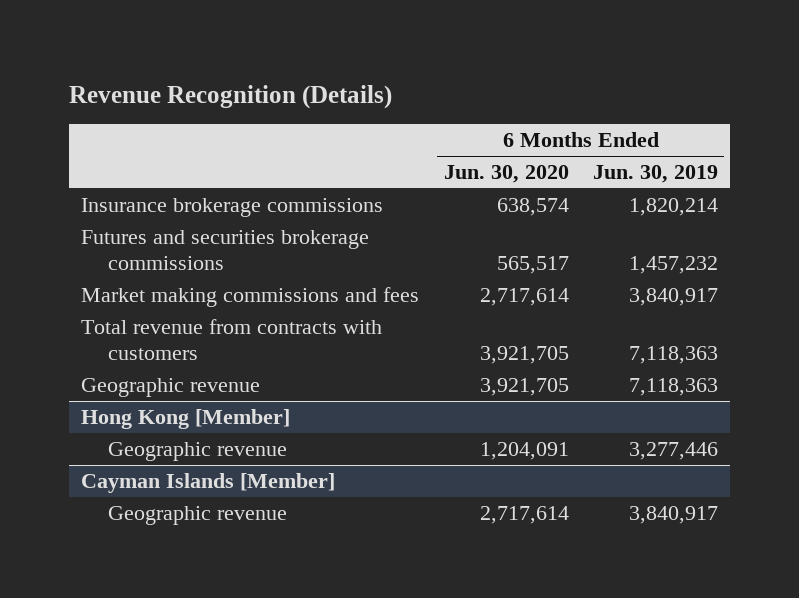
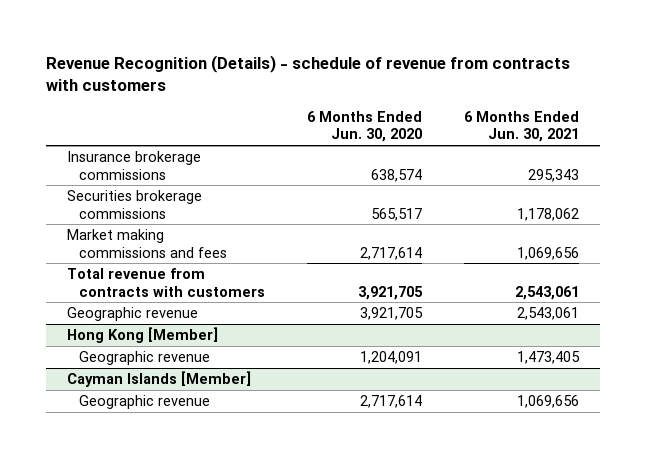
- Revenue Recognition (Details)
+ Revenue Recognition (Details) - schedule of revenue from contracts with customers
- | 6 Months Ended Jun. 30, 2020 | 6 Months Ended Jun. 30, 2019
+ | 6 Months Ended Jun. 30, 2020 | 6 Months Ended Jun. 30, 2021
- Futures and securities brokerage commissions | 565,517 | 1,457,232
+ Securities brokerage commissions | 565,517 | 1,178,062

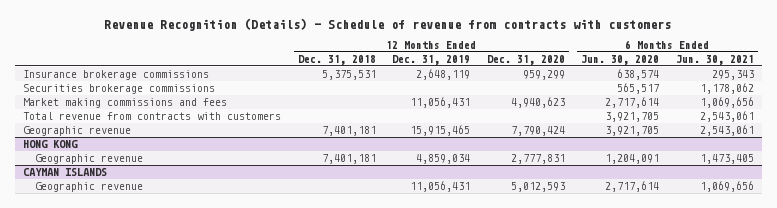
- Revenue Recognition (Details) - schedule of revenue from contracts with customers
+ Revenue Recognition (Details) - Schedule of revenue from contracts with customers
- | 6 Months Ended Jun. 30, 2020 | 6 Months Ended Jun. 30, 2021
+ | 12 Months Ended Dec. 31, 2018 | 12 Months Ended Dec. 31, 2019 | 12 Months Ended Dec. 31, 2020 | 6 Months Ended Jun. 30, 2020 | 6 Months Ended Jun. 30, 2021
- Hong Kong [Member]
+ HONG KONG
- Cayman Islands [Member]
+ CAYMAN ISLANDS

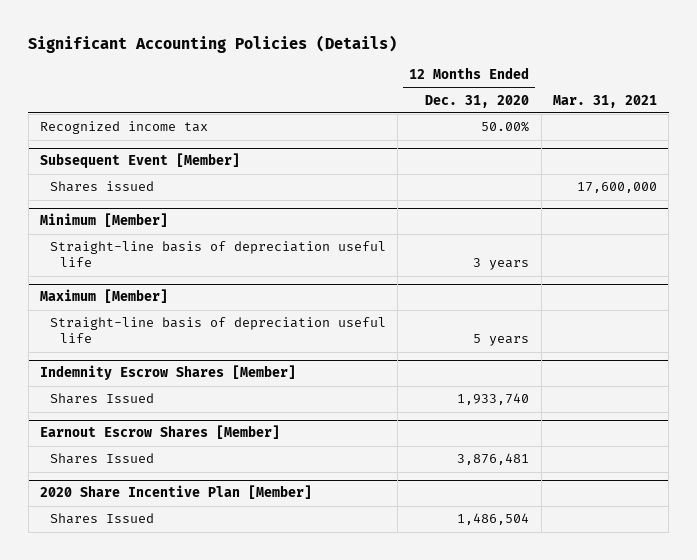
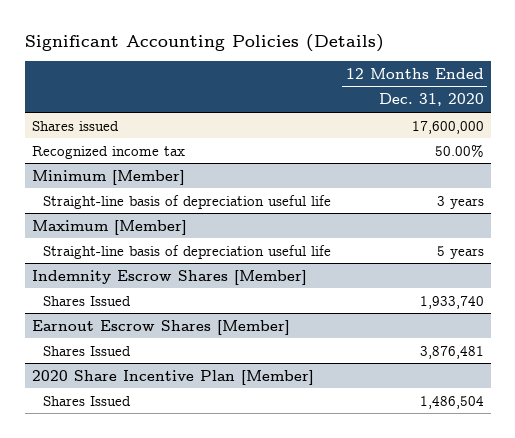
- | 12 Months Ended Dec. 31, 2020 | Mar. 31, 2021
+ | 12 Months Ended Dec. 31, 2020
+ Shares issued | 17,600,000
- Subsequent Event [Member]
- Shares issued | | 17,600,000

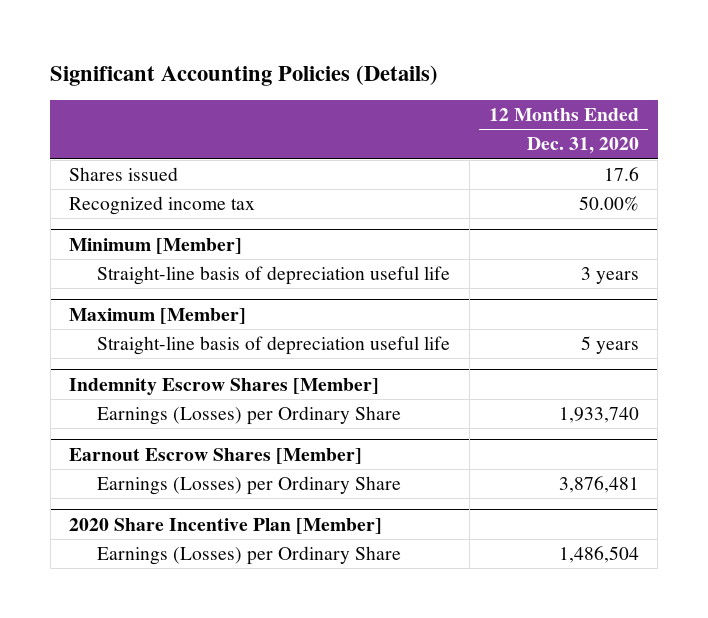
- Shares issued | 17,600,000
+ Shares issued | 17.6
@ Indemnity Escrow Shares [Member]
- Shares Issued | 1,933,740
+ Earnings (Losses) per Ordinary Share | 1,933,740
@ Earnout Escrow Shares [Member]
- Shares Issued | 3,876,481
+ Earnings (Losses) per Ordinary Share | 3,876,481
@ 2020 Share Incentive Plan [Member]
- Shares Issued | 1,486,504
+ Earnings (Losses) per Ordinary Share | 1,486,504

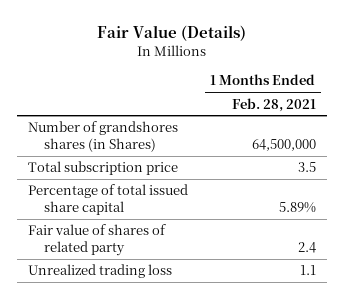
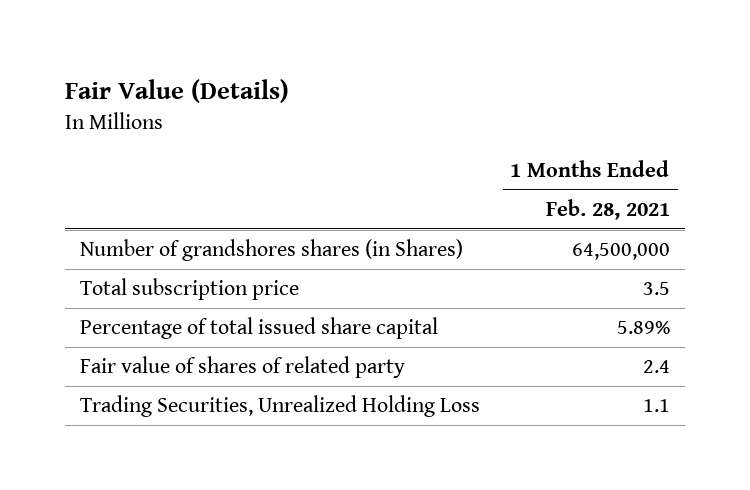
- Unrealized trading loss | 1.1
+ Trading Securities, Unrealized Holding Loss | 1.1

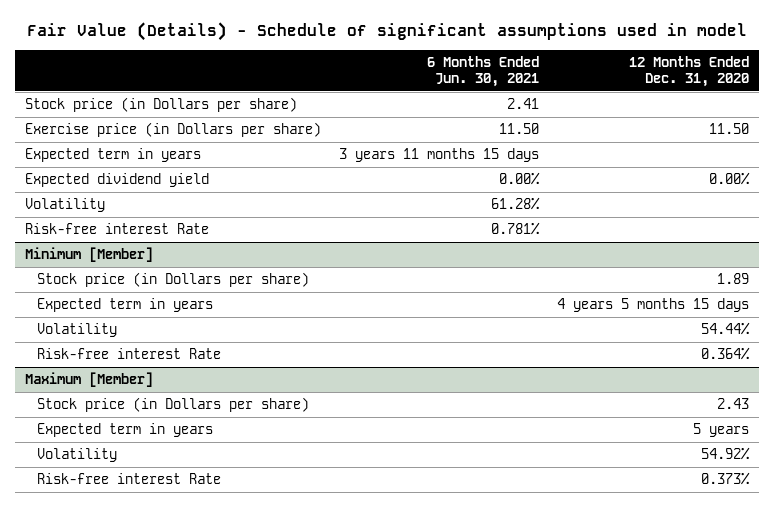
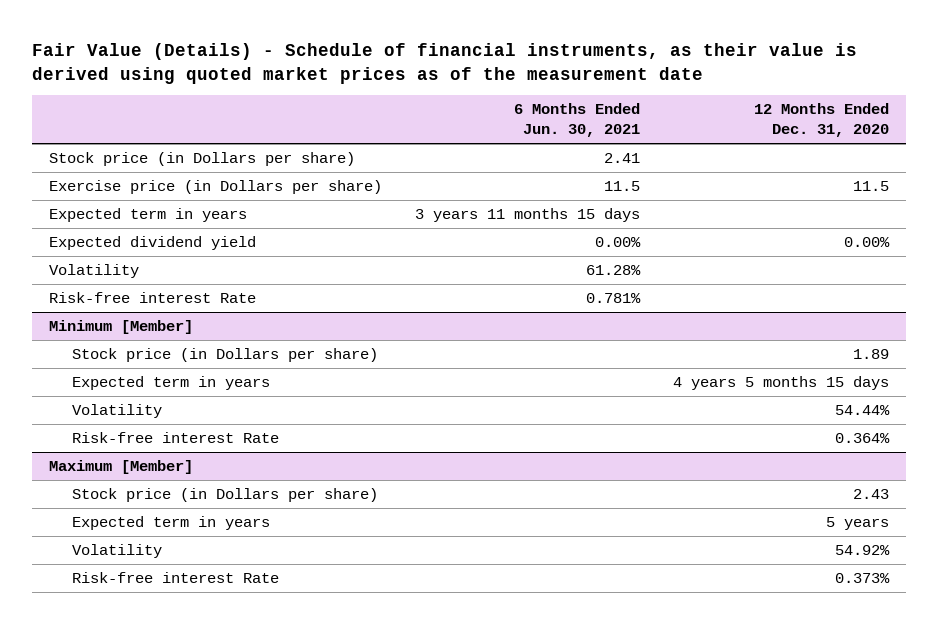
- Fair Value (Details) - Schedule of significant assumptions used in model
+ Fair Value (Details) - Schedule of financial instruments, as their value is derived using quoted market prices as of the measurement date
- Exercise price (in Dollars per share) | 11.50 | 11.50
+ Exercise price (in Dollars per share) | 11.5 | 11.5

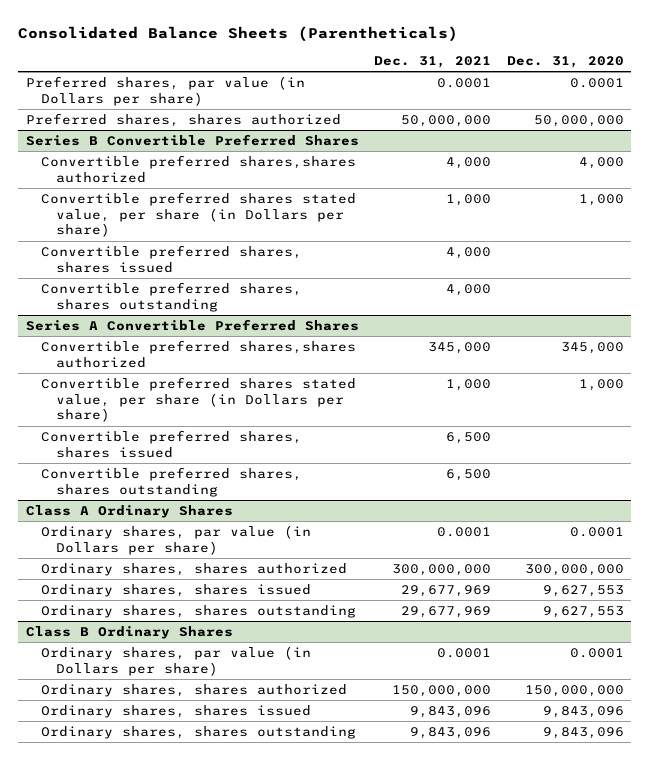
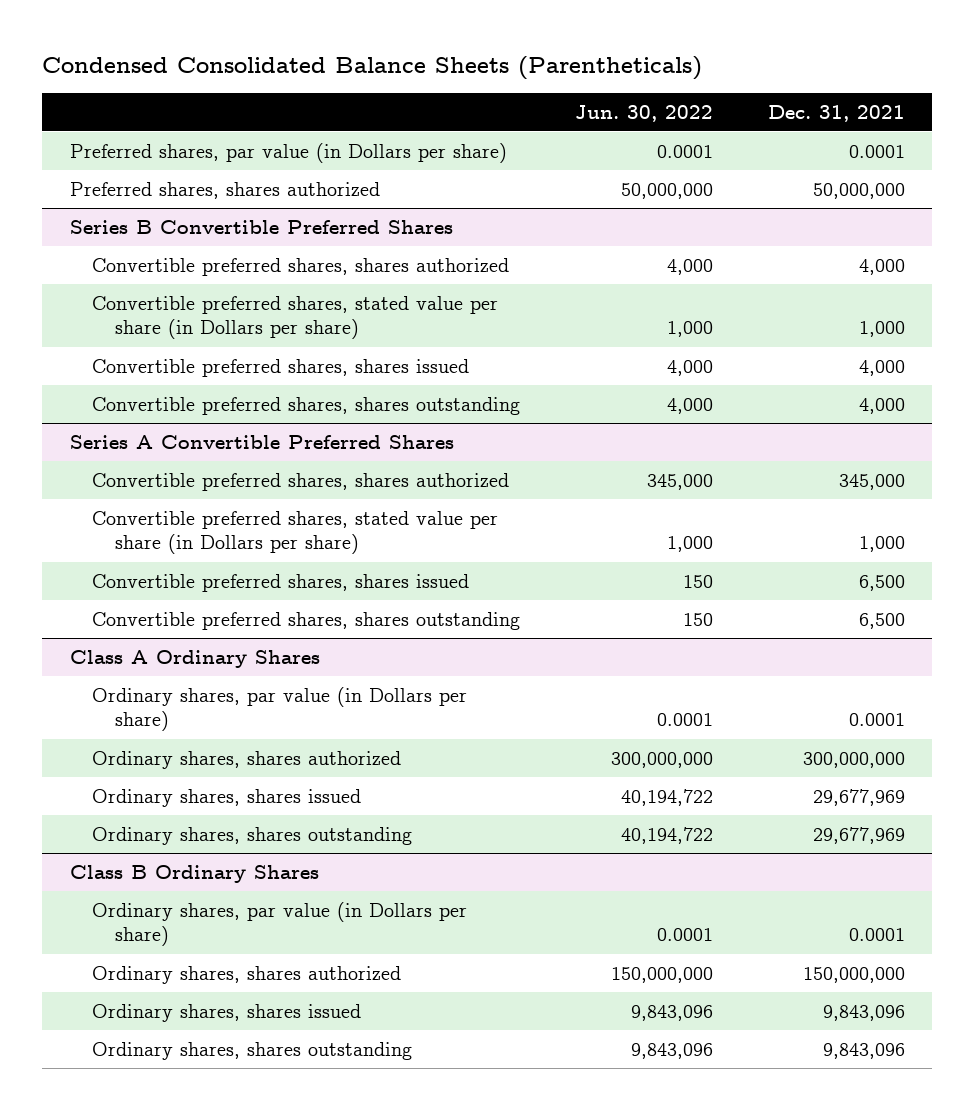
- Consolidated Balance Sheets (Parentheticals)
+ Condensed Consolidated Balance Sheets (Parentheticals)
- | Dec. 31, 2021 | Dec. 31, 2020
+ | Jun. 30, 2022 | Dec. 31, 2021
@ Series B Convertible Preferred Shares
- Convertible preferred shares,shares authorized | 4,000 | 4,000
- Convertible preferred shares stated value, per share (in Dollars per share) | 1,000 | 1,000
+ Convertible preferred shares, shares authorized | 4,000 | 4,000
+ Convertible preferred shares, stated value per share (in Dollars per share) | 1,000 | 1,000
@ Series A Convertible Preferred Shares
- Convertible preferred shares,shares authorized | 345,000 | 345,000
- Convertible preferred shares stated value, per share (in Dollars per share) | 1,000 | 1,000
+ Convertible preferred shares, shares authorized | 345,000 | 345,000
+ Convertible preferred shares, stated value per share (in Dollars per share) | 1,000 | 1,000

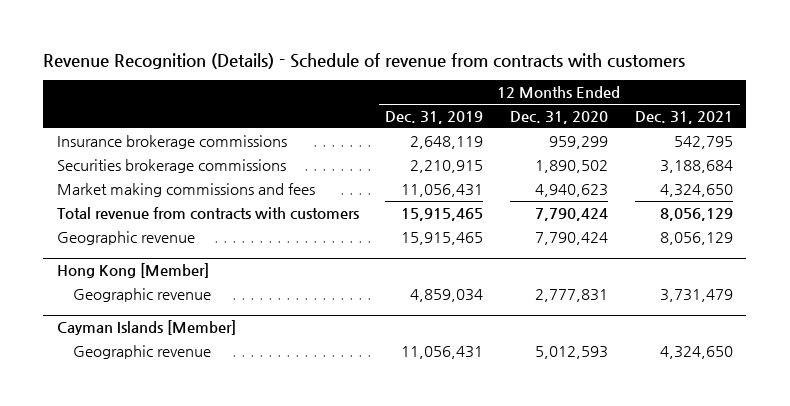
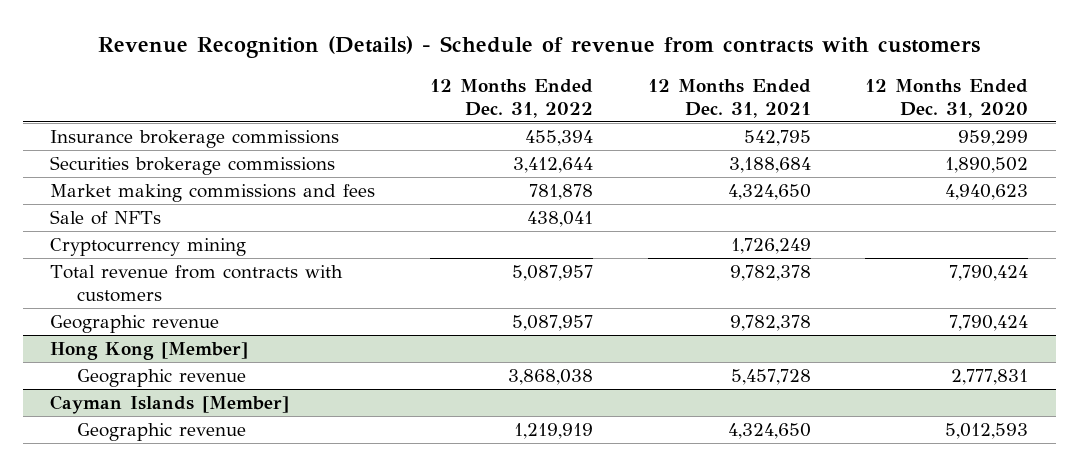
- | 12 Months Ended Dec. 31, 2019 | 12 Months Ended Dec. 31, 2020 | 12 Months Ended Dec. 31, 2021
+ | 12 Months Ended Dec. 31, 2022 | 12 Months Ended Dec. 31, 2021 | 12 Months Ended Dec. 31, 2020
- Total revenue from contracts with customers | 15,915,465 | 7,790,424 | 8,056,129
- Geographic revenue | 15,915,465 | 7,790,424 | 8,056,129
+ Sale of NFTs | 438,041 | |
+ Cryptocurrency mining | | 1,726,249 |
+ Total revenue from contracts with customers | 5,087,957 | 9,782,378 | 7,790,424
+ Geographic revenue | 5,087,957 | 9,782,378 | 7,790,424
@ Hong Kong [Member]
- Geographic revenue | 4,859,034 | 2,777,831 | 3,731,479
+ Geographic revenue | 3,868,038 | 5,457,728 | 2,777,831

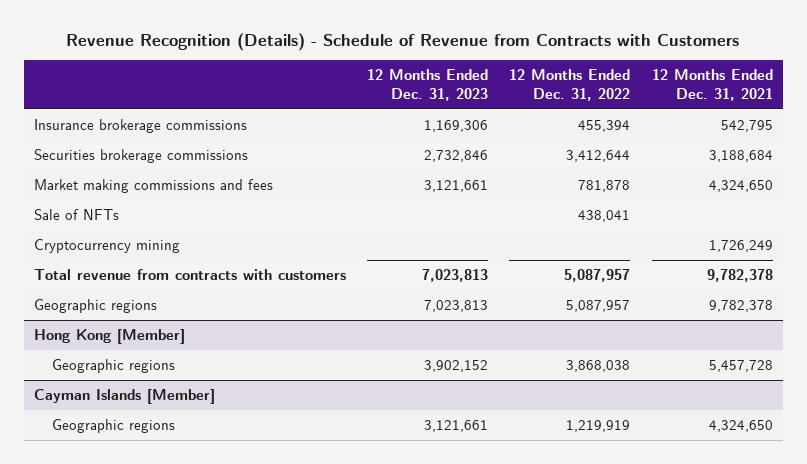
- Revenue Recognition (Details) - Schedule of revenue from contracts with customers
+ Revenue Recognition (Details) - Schedule of Revenue from Contracts with Customers
- | 12 Months Ended Dec. 31, 2022 | 12 Months Ended Dec. 31, 2021 | 12 Months Ended Dec. 31, 2020
+ | 12 Months Ended Dec. 31, 2023 | 12 Months Ended Dec. 31, 2022 | 12 Months Ended Dec. 31, 2021
- Geographic revenue | 5,087,957 | 9,782,378 | 7,790,424
+ Geographic regions | 7,023,813 | 5,087,957 | 9,782,378
@ Hong Kong [Member]
- Geographic revenue | 3,868,038 | 5,457,728 | 2,777,831
+ Geographic regions | 3,902,152 | 3,868,038 | 5,457,728
@ Cayman Islands [Member]
- Geographic revenue | 1,219,919 | 4,324,650 | 5,012,593
+ Geographic regions | 3,121,661 | 1,219,919 | 4,324,650

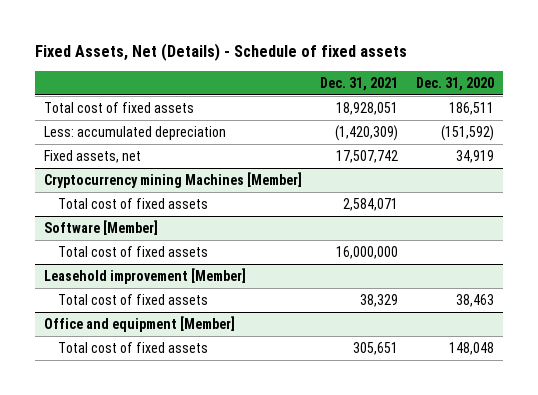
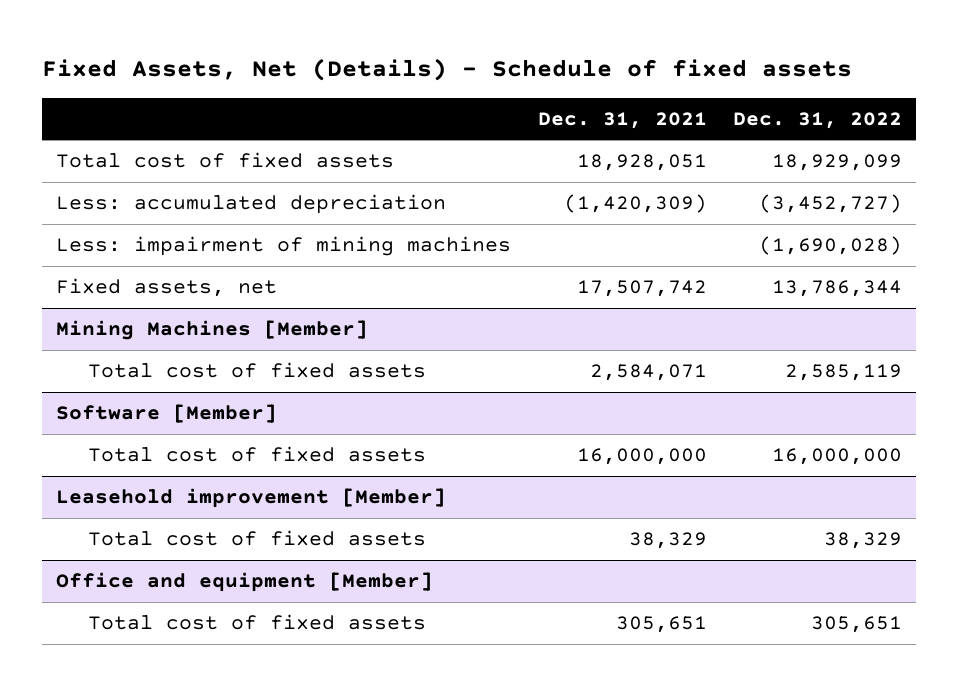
- | Dec. 31, 2021 | Dec. 31, 2020
+ | Dec. 31, 2021 | Dec. 31, 2022
+ Less: impairment of mining machines | | (1,690,028)
- Cryptocurrency mining Machines [Member]
+ Mining Machines [Member]

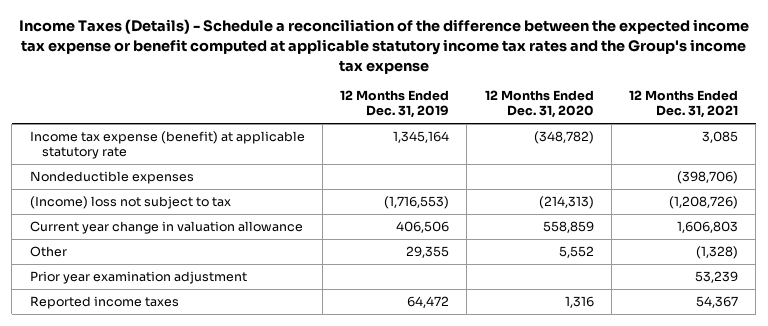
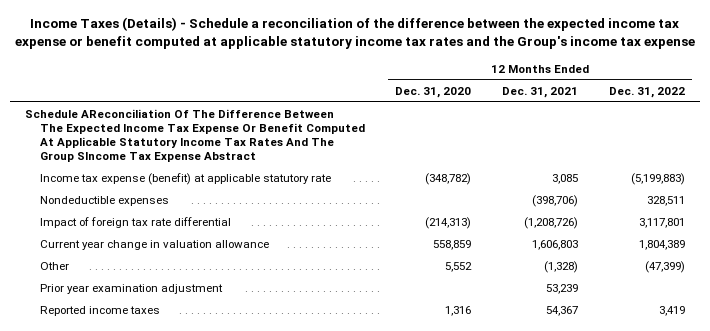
- | 12 Months Ended Dec. 31, 2019 | 12 Months Ended Dec. 31, 2020 | 12 Months Ended Dec. 31, 2021
+ | 12 Months Ended Dec. 31, 2020 | 12 Months Ended Dec. 31, 2021 | 12 Months Ended Dec. 31, 2022
+ Schedule AReconciliation Of The Difference Between The Expected Income Tax Expense Or Benefit Computed At Applicable Statutory Income Tax Rates And The Group SIncome Tax Expense Abstract
- (Income) loss not subject to tax | (1,716,553) | (214,313) | (1,208,726)
+ Impact of foreign tax rate differential | (214,313) | (1,208,726) | 3,117,801

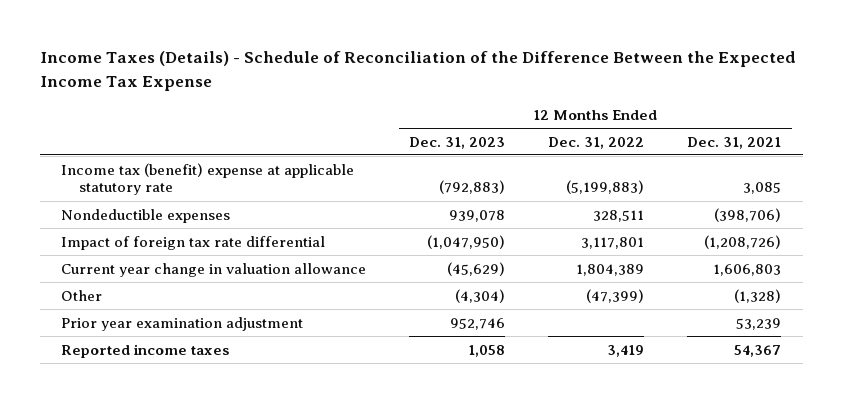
- Income Taxes (Details) - Schedule a reconciliation of the difference between the expected income tax expense or benefit computed at applicable statutory income tax rates and the Group's income tax expense
+ Income Taxes (Details) - Schedule of Reconciliation of the Difference Between the Expected Income Tax Expense
- | 12 Months Ended Dec. 31, 2020 | 12 Months Ended Dec. 31, 2021 | 12 Months Ended Dec. 31, 2022
+ | 12 Months Ended Dec. 31, 2023 | 12 Months Ended Dec. 31, 2022 | 12 Months Ended Dec. 31, 2021
- Schedule AReconciliation Of The Difference Between The Expected Income Tax Expense Or Benefit Computed At Applicable Statutory Income Tax Rates And The Group SIncome Tax Expense Abstract
- Income tax expense (benefit) at applicable statutory rate | (348,782) | 3,085 | (5,199,883)
+ Income tax (benefit) expense at applicable statutory rate | (792,883) | (5,199,883) | 3,085

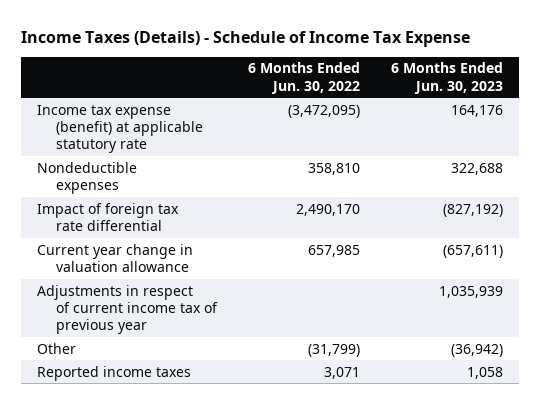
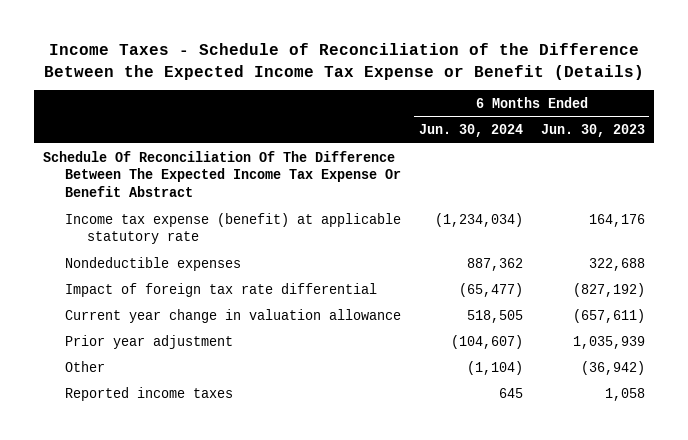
- Income Taxes (Details) - Schedule of Income Tax Expense
+ Income Taxes - Schedule of Reconciliation of the Difference Between the Expected Income Tax Expense or Benefit (Details)
- | 6 Months Ended Jun. 30, 2022 | 6 Months Ended Jun. 30, 2023
+ | 6 Months Ended Jun. 30, 2024 | 6 Months Ended Jun. 30, 2023
+ Schedule Of Reconciliation Of The Difference Between The Expected Income Tax Expense Or Benefit Abstract
- Adjustments in respect of current income tax of previous year | | 1,035,939
+ Prior year adjustment | (104,607) | 1,035,939

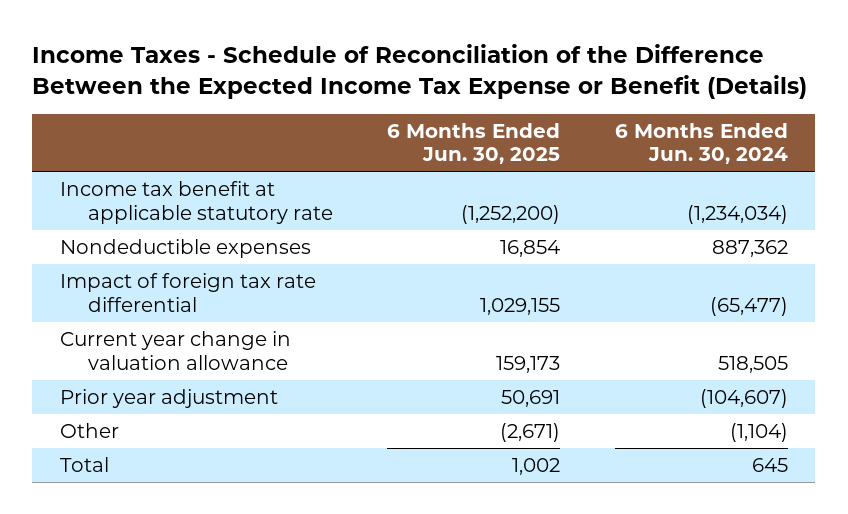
- | 6 Months Ended Jun. 30, 2024 | 6 Months Ended Jun. 30, 2023
+ | 6 Months Ended Jun. 30, 2025 | 6 Months Ended Jun. 30, 2024
- Schedule Of Reconciliation Of The Difference Between The Expected Income Tax Expense Or Benefit Abstract
- Income tax expense (benefit) at applicable statutory rate | (1,234,034) | 164,176
+ Income tax benefit at applicable statutory rate | (1,252,200) | (1,234,034)
- Reported income taxes | 645 | 1,058
+ Total | 1,002 | 645

